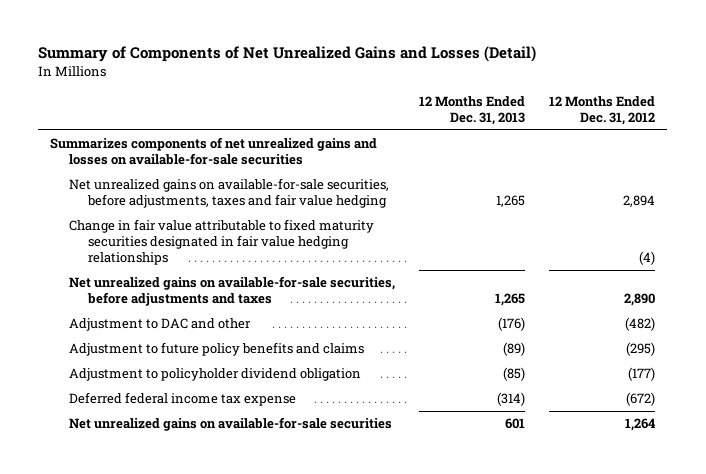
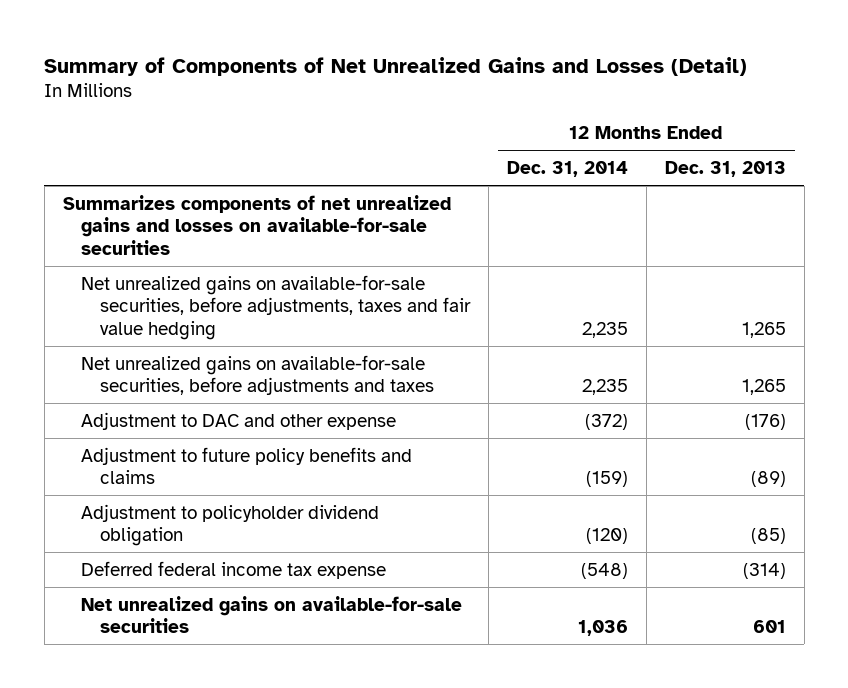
- | 12 Months Ended Dec. 31, 2013 | 12 Months Ended Dec. 31, 2012
+ | 12 Months Ended Dec. 31, 2014 | 12 Months Ended Dec. 31, 2013
- Change in fair value attributable to fixed maturity securities designated in fair value hedging relationships | | (4)
- Adjustment to DAC and other | (176) | (482)
+ Adjustment to DAC and other expense | (372) | (176)

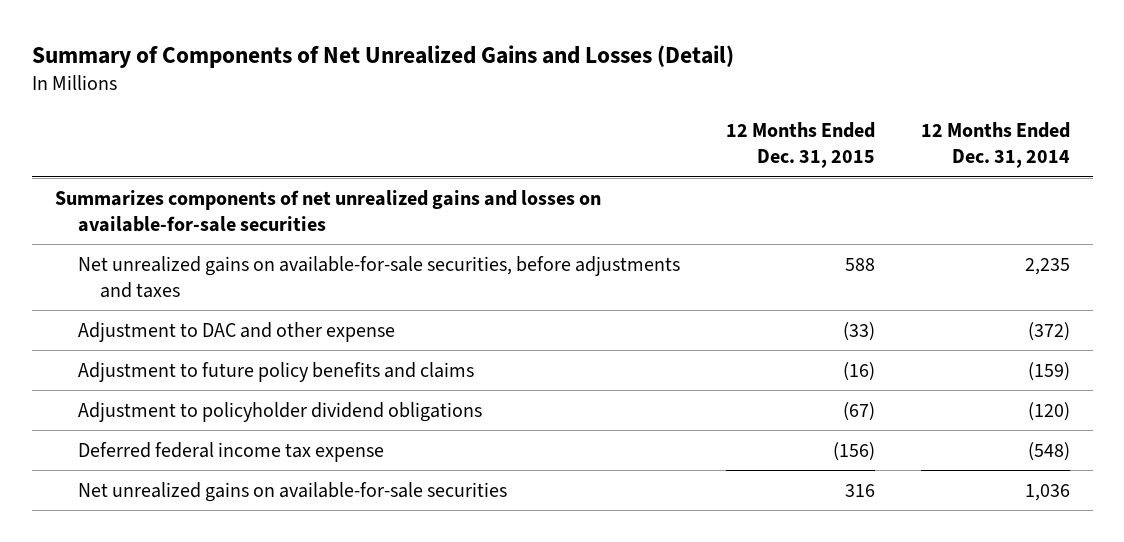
- | 12 Months Ended Dec. 31, 2014 | 12 Months Ended Dec. 31, 2013
+ | 12 Months Ended Dec. 31, 2015 | 12 Months Ended Dec. 31, 2014
- Net unrealized gains on available-for-sale securities, before adjustments, taxes and fair value hedging | 2,235 | 1,265
- Adjustment to policyholder dividend obligation | (120) | (85)
+ Adjustment to policyholder dividend obligations | (67) | (120)

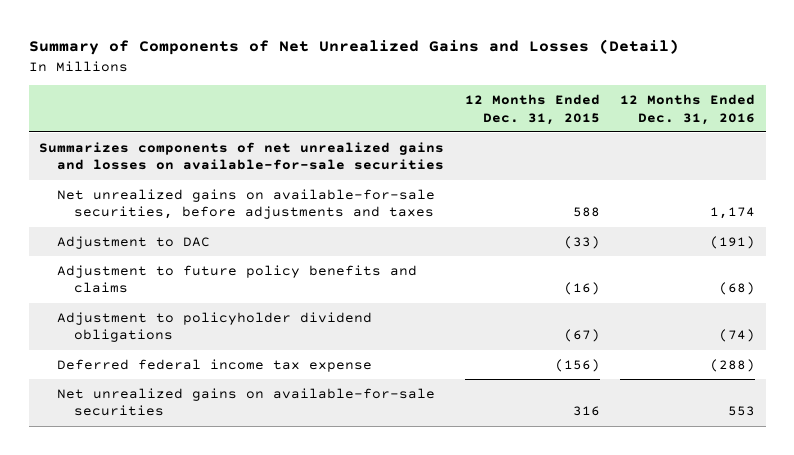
- | 12 Months Ended Dec. 31, 2015 | 12 Months Ended Dec. 31, 2014
+ | 12 Months Ended Dec. 31, 2015 | 12 Months Ended Dec. 31, 2016
- Adjustment to DAC and other expense | (33) | (372)
+ Adjustment to DAC | (33) | (191)

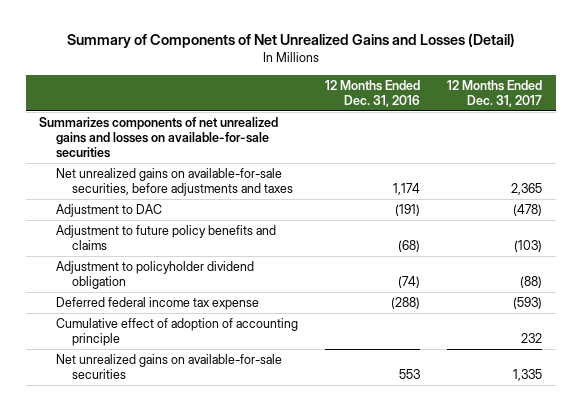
- | 12 Months Ended Dec. 31, 2015 | 12 Months Ended Dec. 31, 2016
+ | 12 Months Ended Dec. 31, 2016 | 12 Months Ended Dec. 31, 2017
- Adjustment to policyholder dividend obligations | (67) | (74)
+ Adjustment to policyholder dividend obligation | (74) | (88)
+ Cumulative effect of adoption of accounting principle | | 232

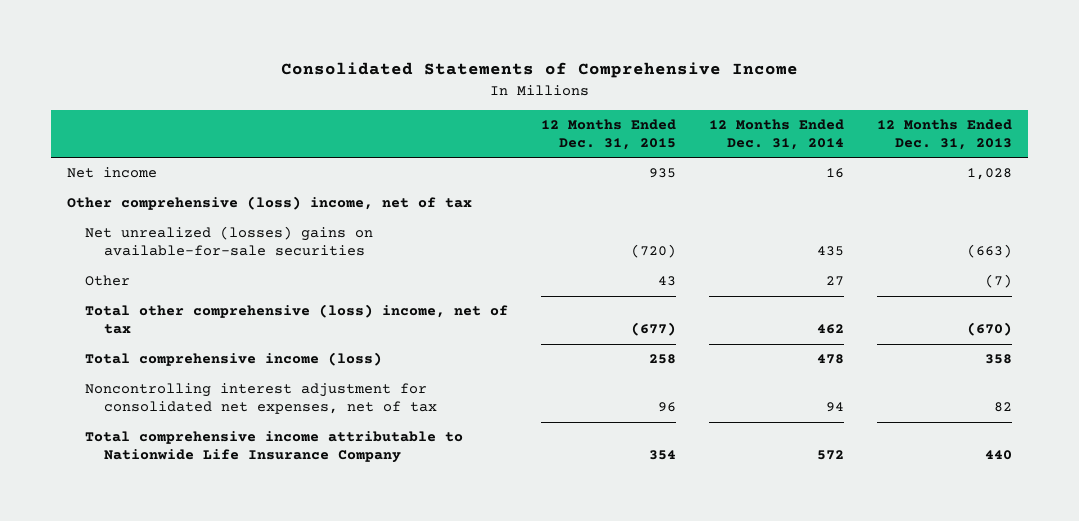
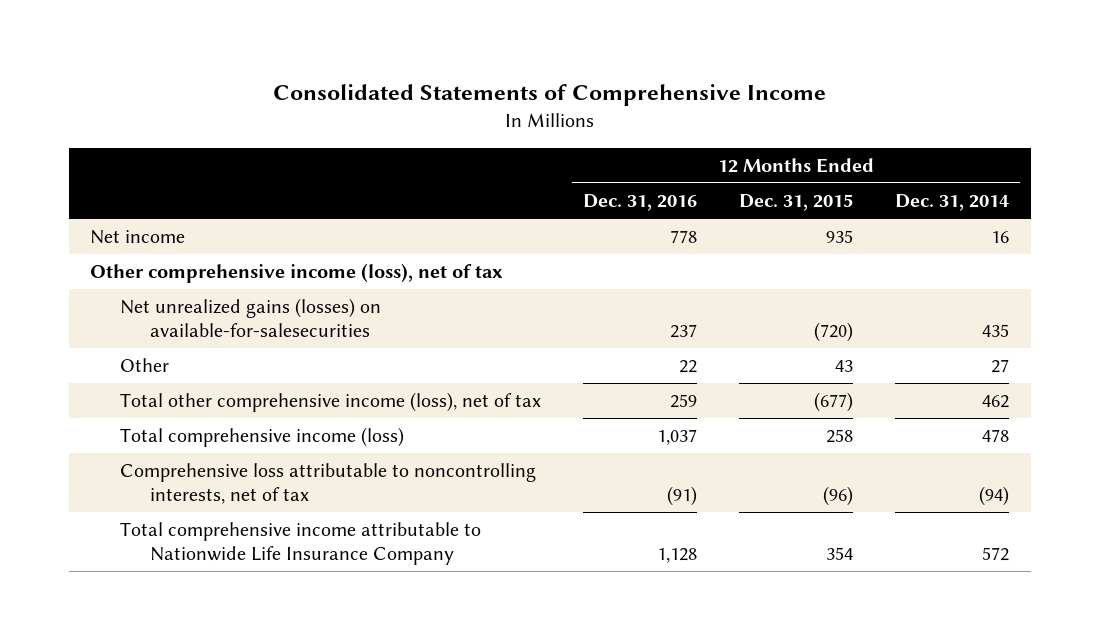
- | 12 Months Ended Dec. 31, 2015 | 12 Months Ended Dec. 31, 2014 | 12 Months Ended Dec. 31, 2013
+ | 12 Months Ended Dec. 31, 2016 | 12 Months Ended Dec. 31, 2015 | 12 Months Ended Dec. 31, 2014
- Other comprehensive (loss) income, net of tax
- Net unrealized (losses) gains on available-for-sale securities | (720) | 435 | (663)
+ Other comprehensive income (loss), net of tax
+ Net unrealized gains (losses) on available-for-salesecurities | 237 | (720) | 435
- Total other comprehensive (loss) income, net of tax | (677) | 462 | (670)
+ Total other comprehensive income (loss), net of tax | 259 | (677) | 462
- Noncontrolling interest adjustment for consolidated net expenses, net of tax | 96 | 94 | 82
+ Comprehensive loss attributable to noncontrolling interests, net of tax | (91) | (96) | (94)

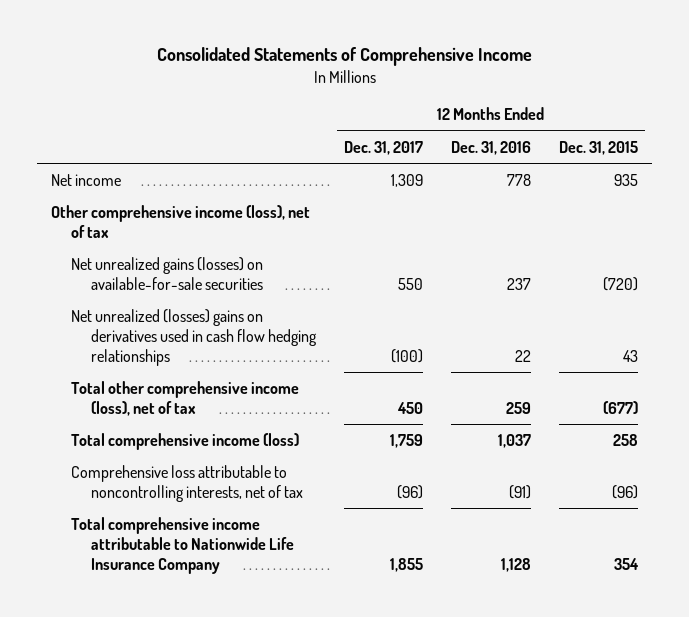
- | 12 Months Ended Dec. 31, 2016 | 12 Months Ended Dec. 31, 2015 | 12 Months Ended Dec. 31, 2014
+ | 12 Months Ended Dec. 31, 2017 | 12 Months Ended Dec. 31, 2016 | 12 Months Ended Dec. 31, 2015
- Net unrealized gains (losses) on available-for-salesecurities | 237 | (720) | 435
- Other | 22 | 43 | 27
+ Net unrealized gains (losses) on available-for-sale securities | 550 | 237 | (720)
+ Net unrealized (losses) gains on derivatives used in cash flow hedging relationships | (100) | 22 | 43

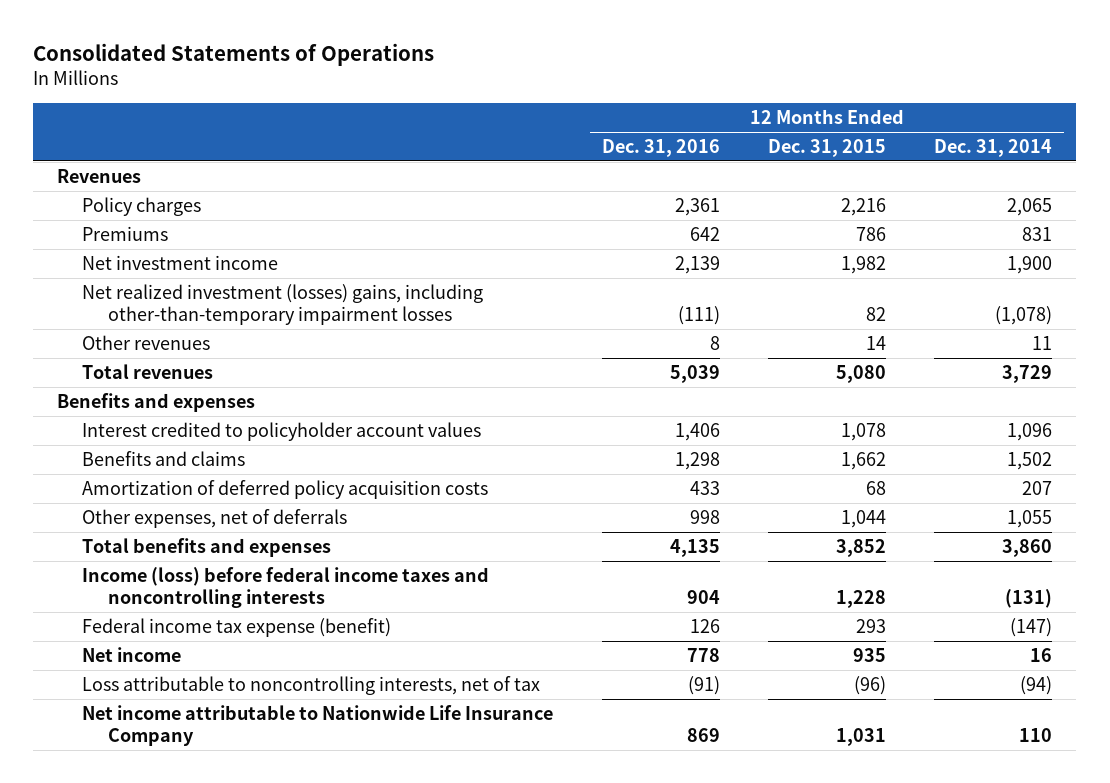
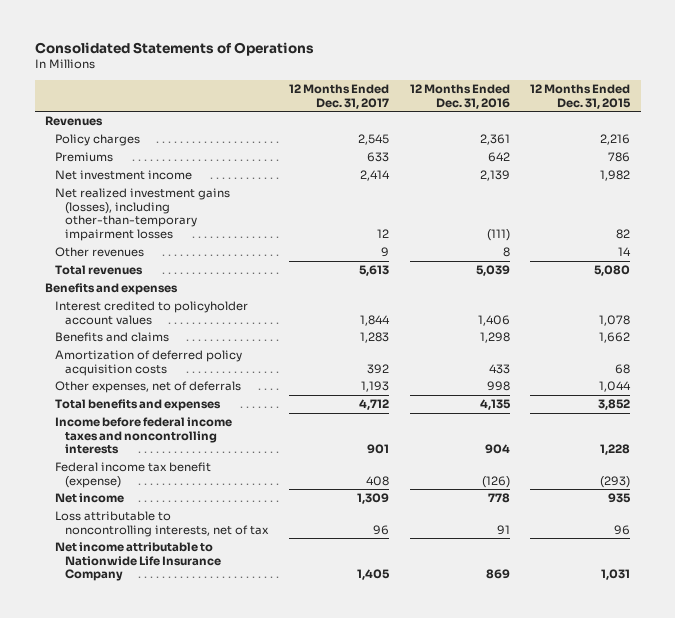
- | 12 Months Ended Dec. 31, 2016 | 12 Months Ended Dec. 31, 2015 | 12 Months Ended Dec. 31, 2014
+ | 12 Months Ended Dec. 31, 2017 | 12 Months Ended Dec. 31, 2016 | 12 Months Ended Dec. 31, 2015
- Net realized investment (losses) gains, including other-than-temporary impairment losses | (111) | 82 | (1,078)
+ Net realized investment gains (losses), including other-than-temporary impairment losses | 12 | (111) | 82
- Income (loss) before federal income taxes and noncontrolling interests | 904 | 1,228 | (131)
- Federal income tax expense (benefit) | 126 | 293 | (147)
+ Income before federal income taxes and noncontrolling interests | 901 | 904 | 1,228
+ Federal income tax benefit (expense) | 408 | (126) | (293)
- Loss attributable to noncontrolling interests, net of tax | (91) | (96) | (94)
+ Loss attributable to noncontrolling interests, net of tax | 96 | 91 | 96

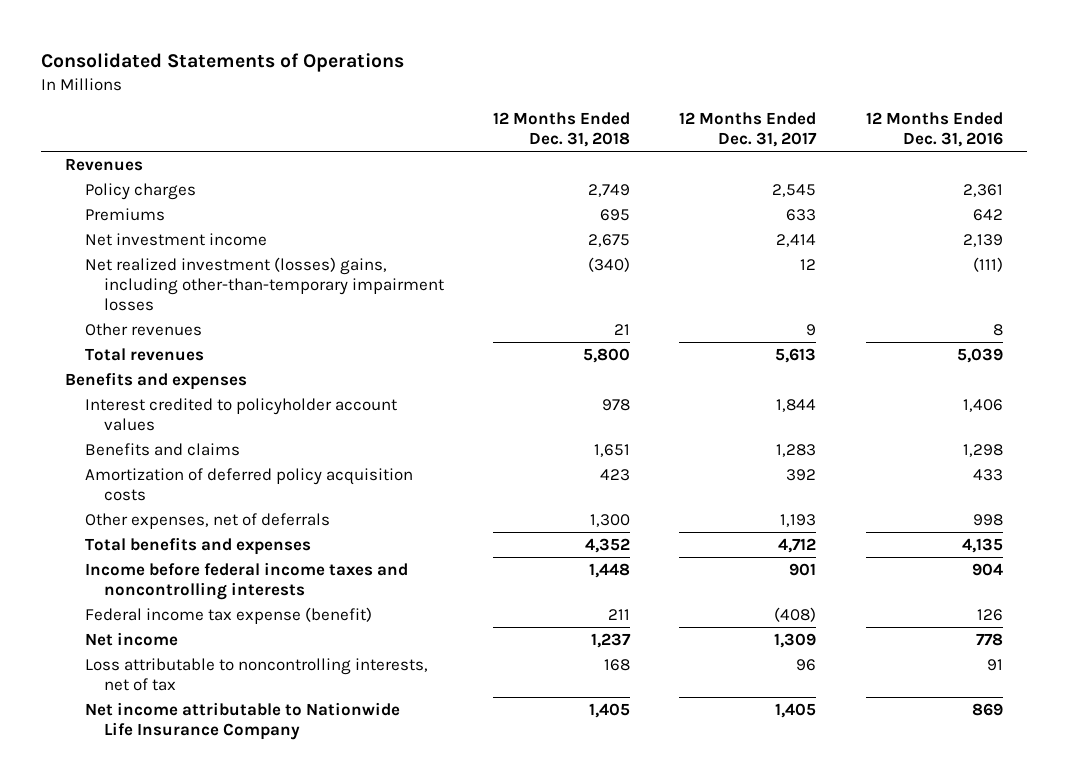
- | 12 Months Ended Dec. 31, 2017 | 12 Months Ended Dec. 31, 2016 | 12 Months Ended Dec. 31, 2015
+ | 12 Months Ended Dec. 31, 2018 | 12 Months Ended Dec. 31, 2017 | 12 Months Ended Dec. 31, 2016
- Net realized investment gains (losses), including other-than-temporary impairment losses | 12 | (111) | 82
+ Net realized investment (losses) gains, including other-than-temporary impairment losses | (340) | 12 | (111)
- Federal income tax benefit (expense) | 408 | (126) | (293)
+ Federal income tax expense (benefit) | 211 | (408) | 126

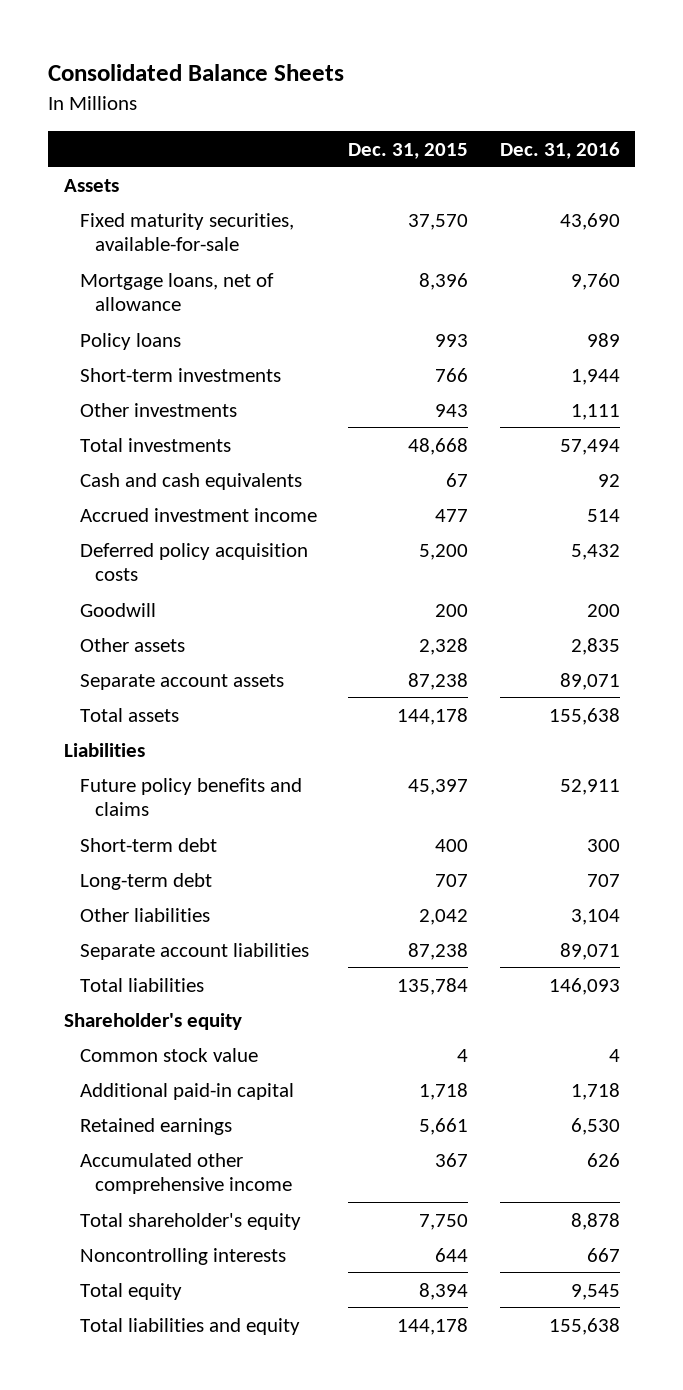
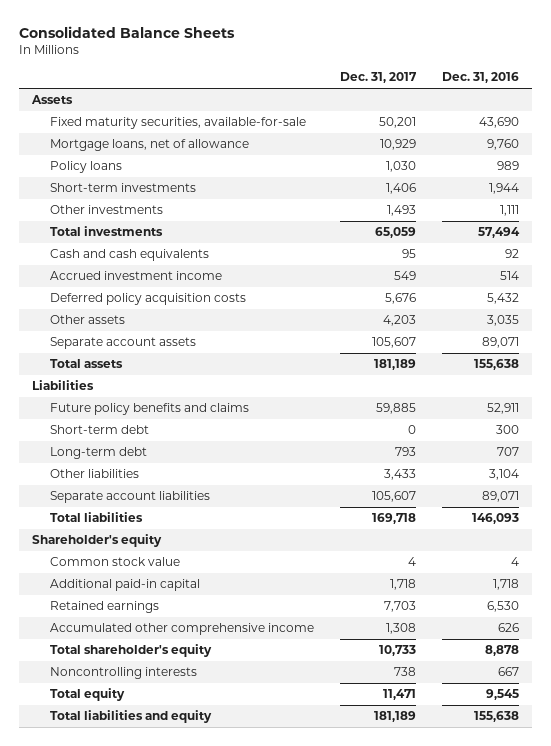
- | Dec. 31, 2015 | Dec. 31, 2016
+ | Dec. 31, 2017 | Dec. 31, 2016
- Goodwill | 200 | 200
- Other assets | 2,328 | 2,835
+ Other assets | 4,203 | 3,035

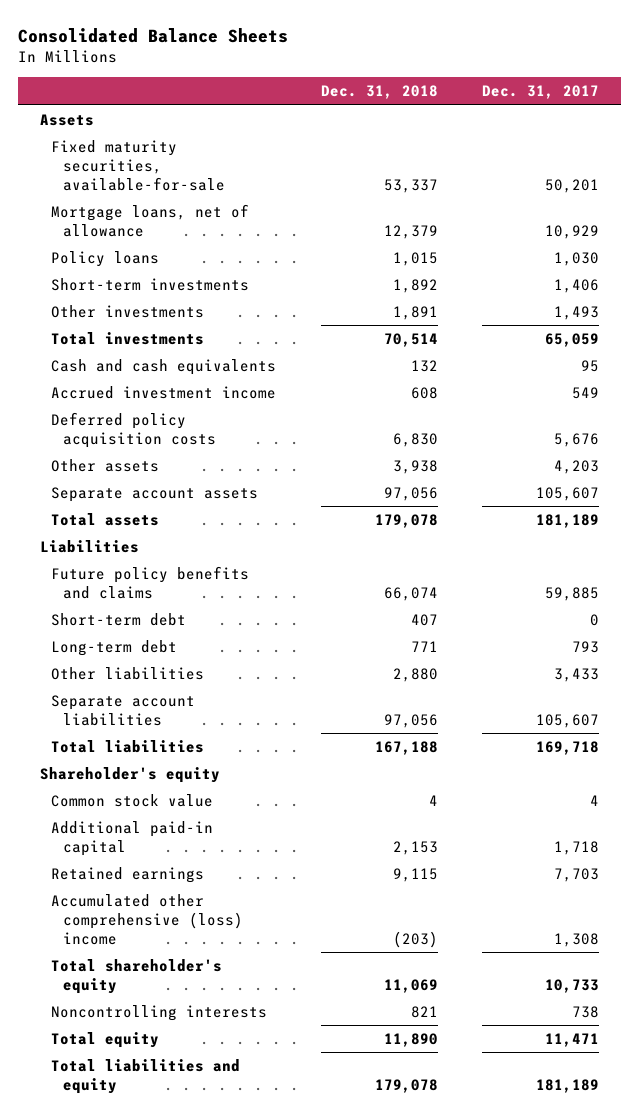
- | Dec. 31, 2017 | Dec. 31, 2016
+ | Dec. 31, 2018 | Dec. 31, 2017
- Accumulated other comprehensive income | 1,308 | 626
+ Accumulated other comprehensive (loss) income | (203) | 1,308

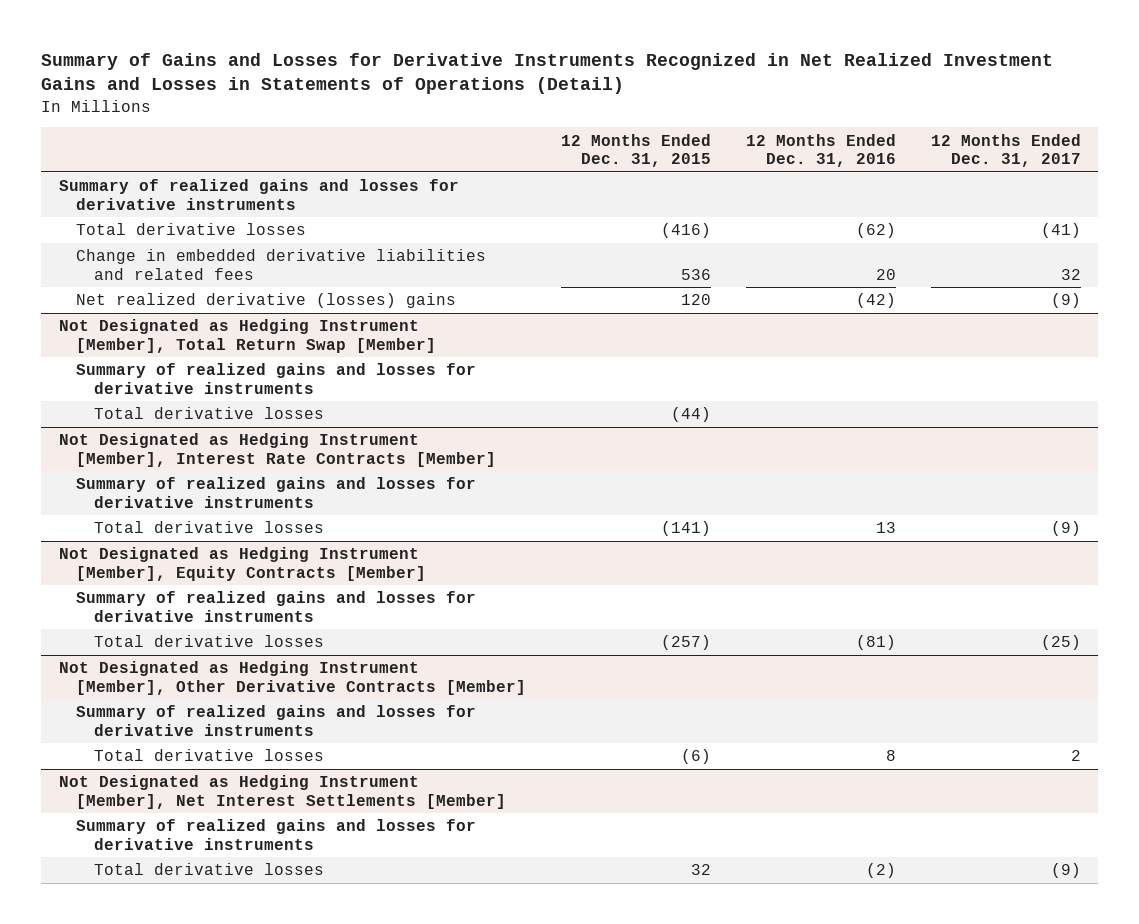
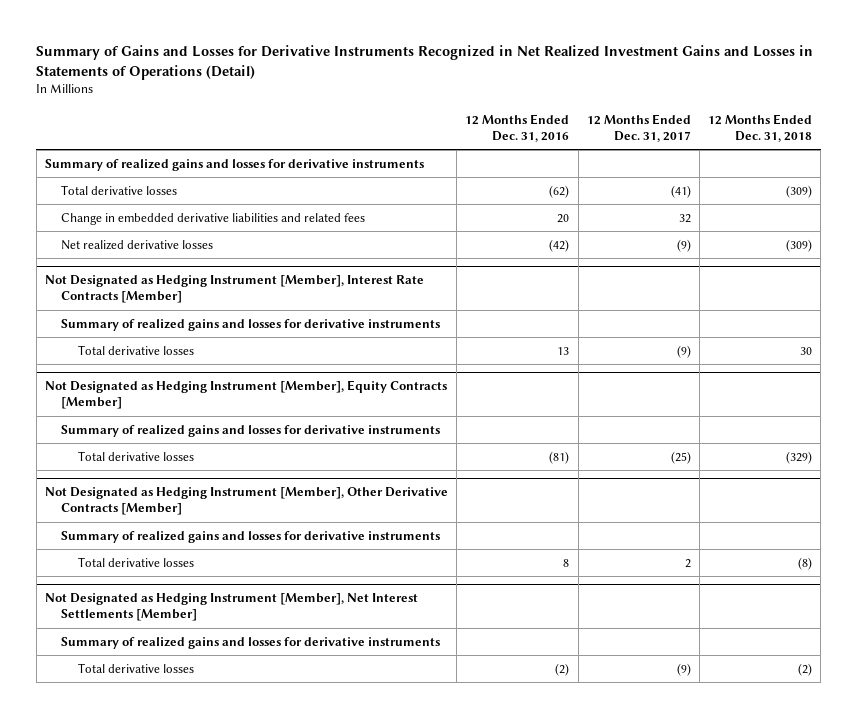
- | 12 Months Ended Dec. 31, 2015 | 12 Months Ended Dec. 31, 2016 | 12 Months Ended Dec. 31, 2017
+ | 12 Months Ended Dec. 31, 2016 | 12 Months Ended Dec. 31, 2017 | 12 Months Ended Dec. 31, 2018
- Net realized derivative (losses) gains | 120 | (42) | (9)
- Not Designated as Hedging Instrument [Member], Total Return Swap [Member]
- Summary of realized gains and losses for derivative instruments
- Total derivative losses | (44) | |
+ Net realized derivative losses | (42) | (9) | (309)

